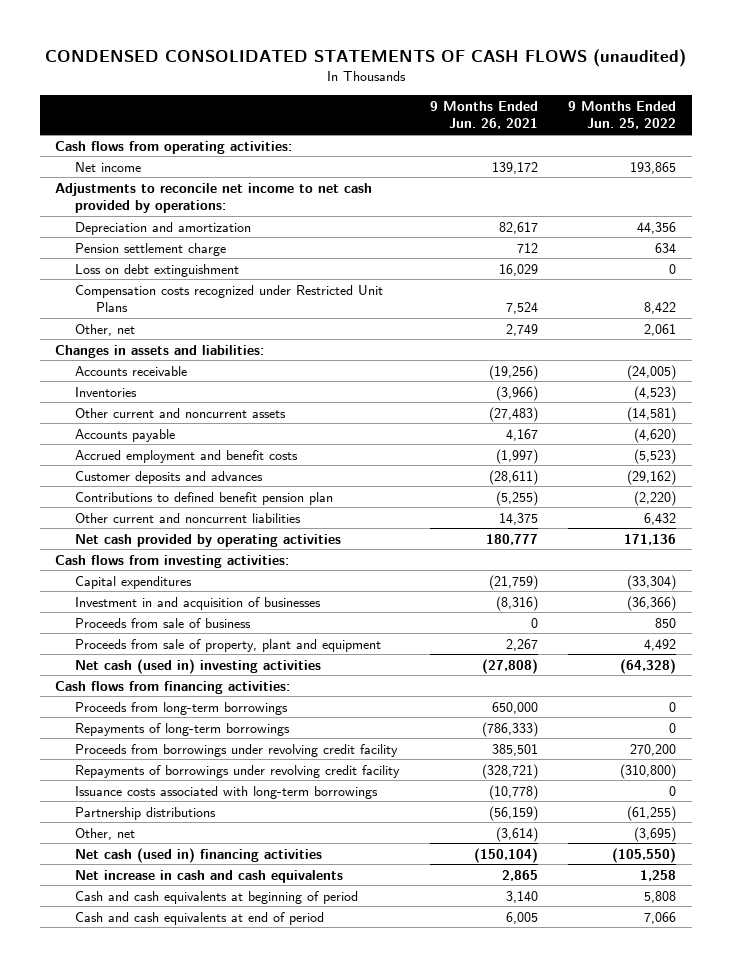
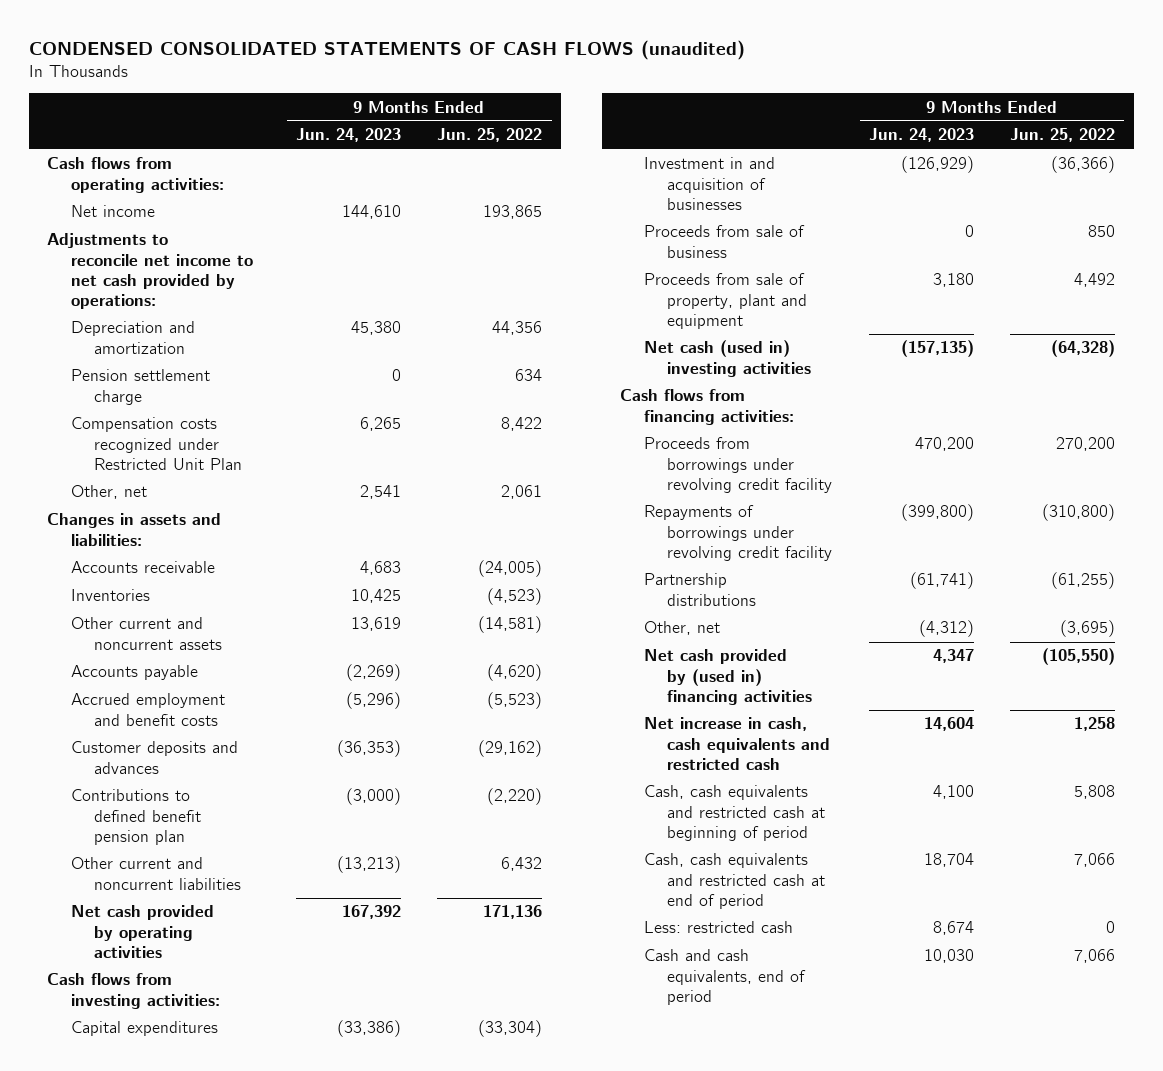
- | 9 Months Ended Jun. 26, 2021 | 9 Months Ended Jun. 25, 2022
+ | 9 Months Ended Jun. 24, 2023 | 9 Months Ended Jun. 25, 2022
- Loss on debt extinguishment | 16,029 | 0
- Compensation costs recognized under Restricted Unit Plans | 7,524 | 8,422
+ Compensation costs recognized under Restricted Unit Plan | 6,265 | 8,422
- Proceeds from long-term borrowings | 650,000 | 0
- Repayments of long-term borrowings | (786,333) | 0
- Issuance costs associated with long-term borrowings | (10,778) | 0
- Net cash (used in) financing activities | (150,104) | (105,550)
- Net increase in cash and cash equivalents | 2,865 | 1,258
- Cash and cash equivalents at beginning of period | 3,140 | 5,808
- Cash and cash equivalents at end of period | 6,005 | 7,066
+ Net cash provided by (used in) financing activities | 4,347 | (105,550)
+ Net increase in cash, cash equivalents and restricted cash | 14,604 | 1,258
+ Cash, cash equivalents and restricted cash at beginning of period | 4,100 | 5,808
+ Cash, cash equivalents and restricted cash at end of period | 18,704 | 7,066
+ Less: restricted cash | 8,674 | 0
+ Cash and cash equivalents, end of period | 10,030 | 7,066

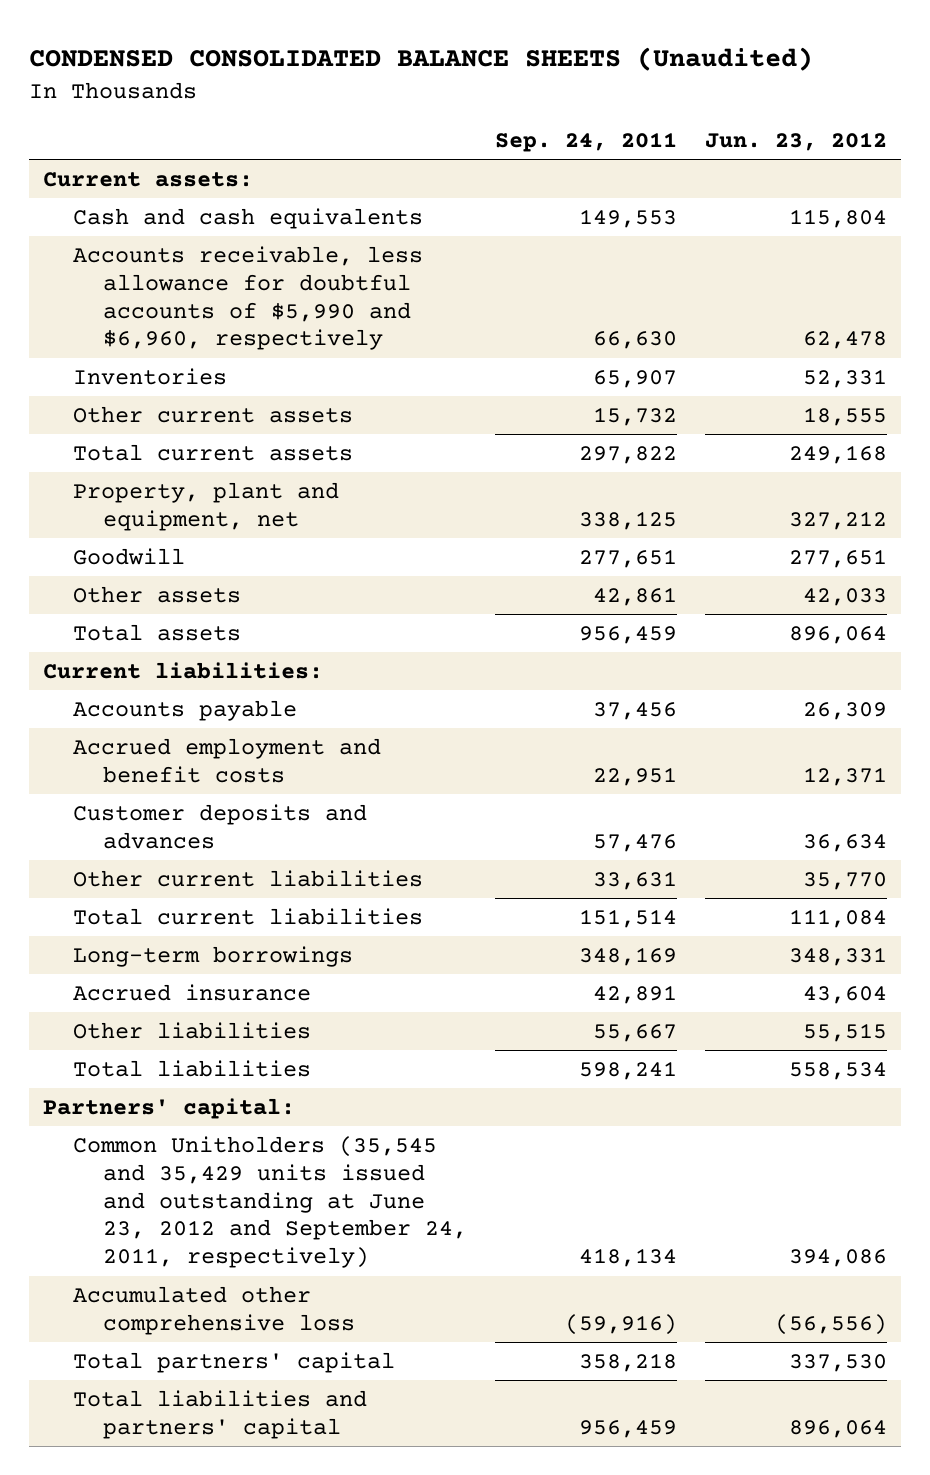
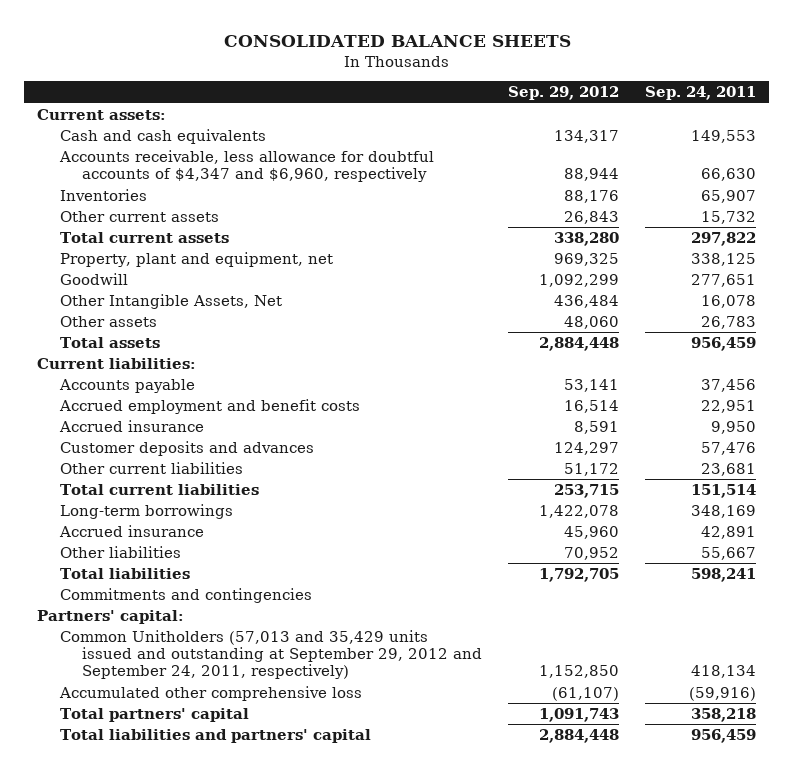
- CONDENSED CONSOLIDATED BALANCE SHEETS (Unaudited)
+ CONSOLIDATED BALANCE SHEETS
- | Sep. 24, 2011 | Jun. 23, 2012
+ | Sep. 29, 2012 | Sep. 24, 2011
- Accounts receivable, less allowance for doubtful accounts of $5,990 and $6,960, respectively | 66,630 | 62,478
+ Accounts receivable, less allowance for doubtful accounts of $4,347 and $6,960, respectively | 88,944 | 66,630
- Other assets | 42,861 | 42,033
+ Other Intangible Assets, Net | 436,484 | 16,078
+ Other assets | 48,060 | 26,783
+ Accrued insurance | 8,591 | 9,950
- Other current liabilities | 33,631 | 35,770
+ Other current liabilities | 51,172 | 23,681
+ Commitments and contingencies
- Common Unitholders (35,545 and 35,429 units issued and outstanding at June 23, 2012 and September 24, 2011, respectively) | 418,134 | 394,086
+ Common Unitholders (57,013 and 35,429 units issued and outstanding at September 29, 2012 and September 24, 2011, respectively) | 1,152,850 | 418,134

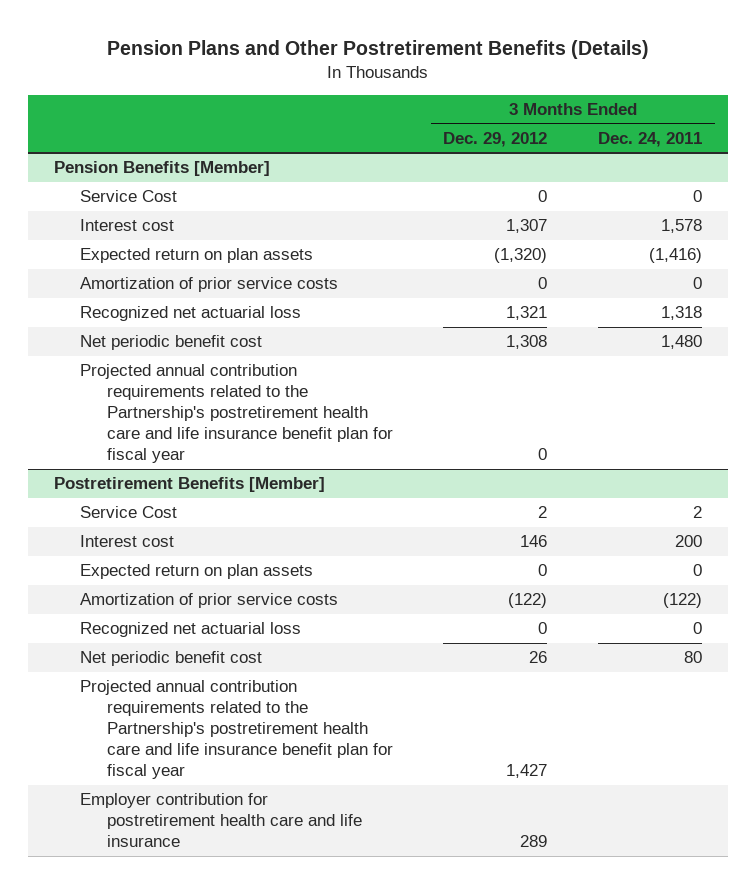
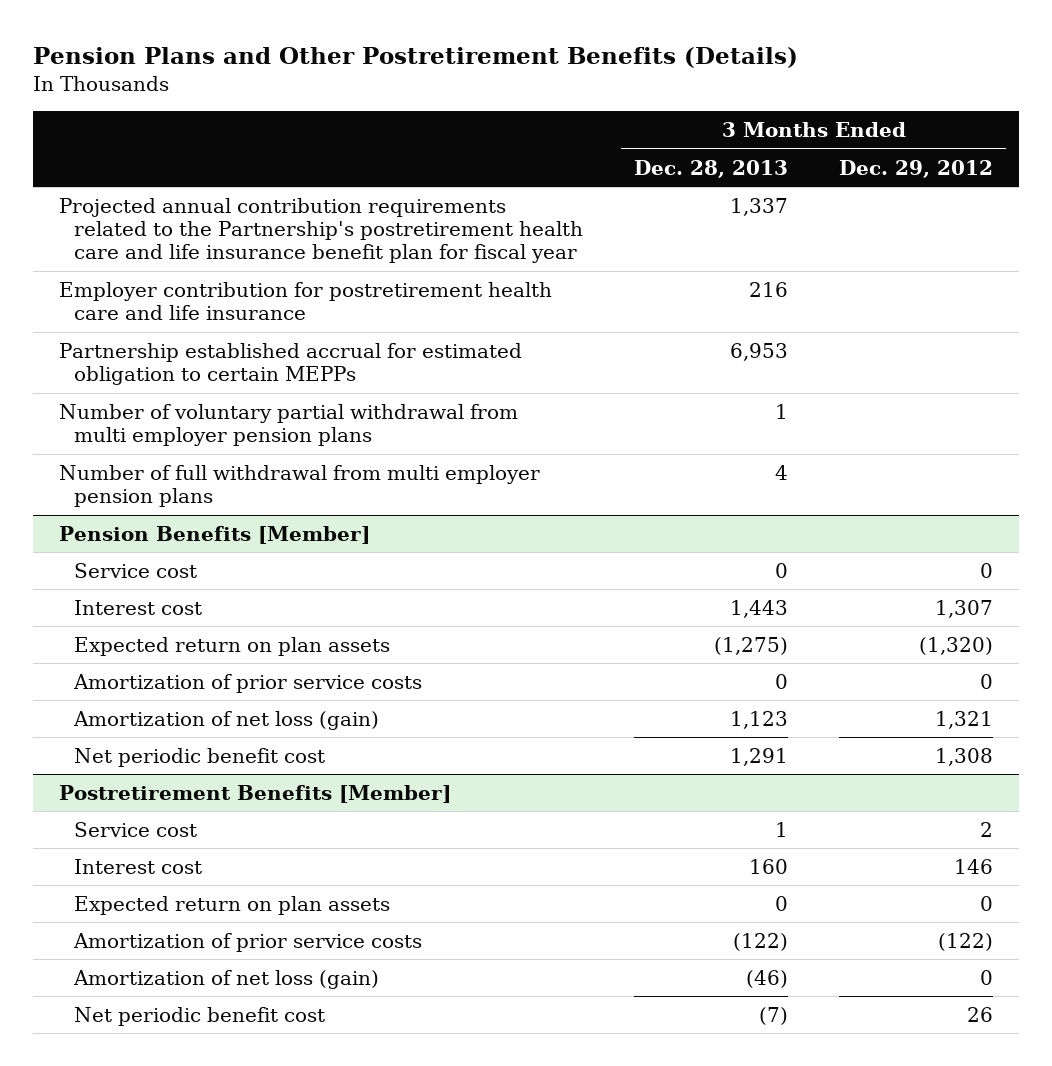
- | 3 Months Ended Dec. 29, 2012 | 3 Months Ended Dec. 24, 2011
+ | 3 Months Ended Dec. 28, 2013 | 3 Months Ended Dec. 29, 2012
+ Projected annual contribution requirements related to the Partnership's postretirement health care and life insurance benefit plan for fiscal year | 1,337 |
+ Employer contribution for postretirement health care and life insurance | 216 |
+ Partnership established accrual for estimated obligation to certain MEPPs | 6,953 |
+ Number of voluntary partial withdrawal from multi employer pension plans | 1 |
+ Number of full withdrawal from multi employer pension plans | 4 |
@ Pension Benefits [Member]
- Service Cost | 0 | 0
+ Service cost | 0 | 0
- Recognized net actuarial loss | 1,321 | 1,318
+ Amortization of net loss (gain) | 1,123 | 1,321
- Projected annual contribution requirements related to the Partnership's postretirement health care and life insurance benefit plan for fiscal year | 0 |
@ Postretirement Benefits [Member]
- Service Cost | 2 | 2
+ Service cost | 1 | 2
- Recognized net actuarial loss | 0 | 0
+ Amortization of net loss (gain) | (46) | 0
- Projected annual contribution requirements related to the Partnership's postretirement health care and life insurance benefit plan for fiscal year | 1,427 |
- Employer contribution for postretirement health care and life insurance | 289 |

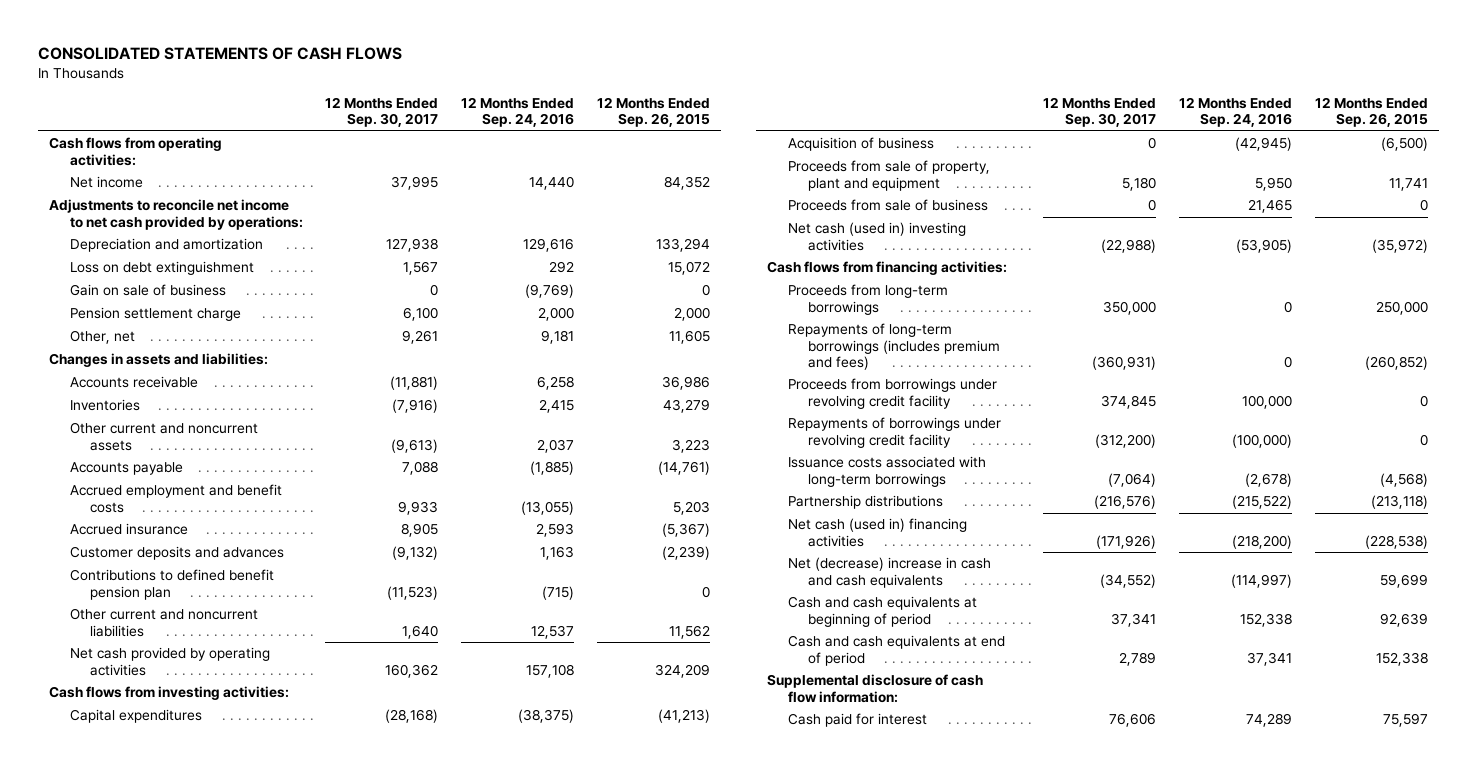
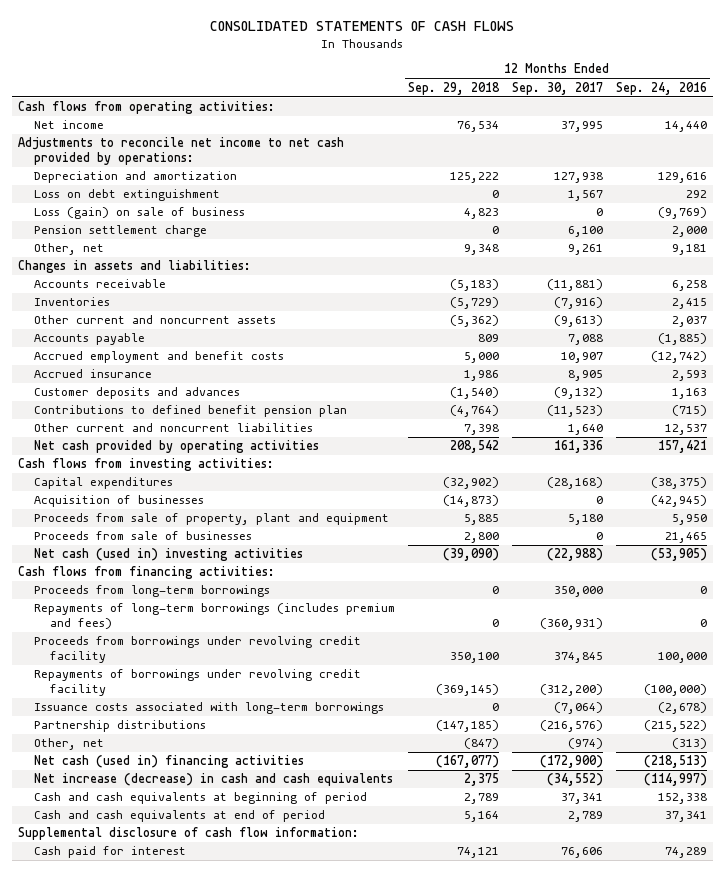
- | 12 Months Ended Sep. 30, 2017 | 12 Months Ended Sep. 24, 2016 | 12 Months Ended Sep. 26, 2015
+ | 12 Months Ended Sep. 29, 2018 | 12 Months Ended Sep. 30, 2017 | 12 Months Ended Sep. 24, 2016
- Gain on sale of business | 0 | (9,769) | 0
+ Loss (gain) on sale of business | 4,823 | 0 | (9,769)
- Accrued employment and benefit costs | 9,933 | (13,055) | 5,203
+ Accrued employment and benefit costs | 5,000 | 10,907 | (12,742)
- Net cash provided by operating activities | 160,362 | 157,108 | 324,209
+ Net cash provided by operating activities | 208,542 | 161,336 | 157,421
- Acquisition of business | 0 | (42,945) | (6,500)
+ Acquisition of businesses | (14,873) | 0 | (42,945)
- Proceeds from sale of business | 0 | 21,465 | 0
+ Proceeds from sale of businesses | 2,800 | 0 | 21,465
- Net cash (used in) financing activities | (171,926) | (218,200) | (228,538)
- Net (decrease) increase in cash and cash equivalents | (34,552) | (114,997) | 59,699
+ Other, net | (847) | (974) | (313)
+ Net cash (used in) financing activities | (167,077) | (172,900) | (218,513)
+ Net increase (decrease) in cash and cash equivalents | 2,375 | (34,552) | (114,997)

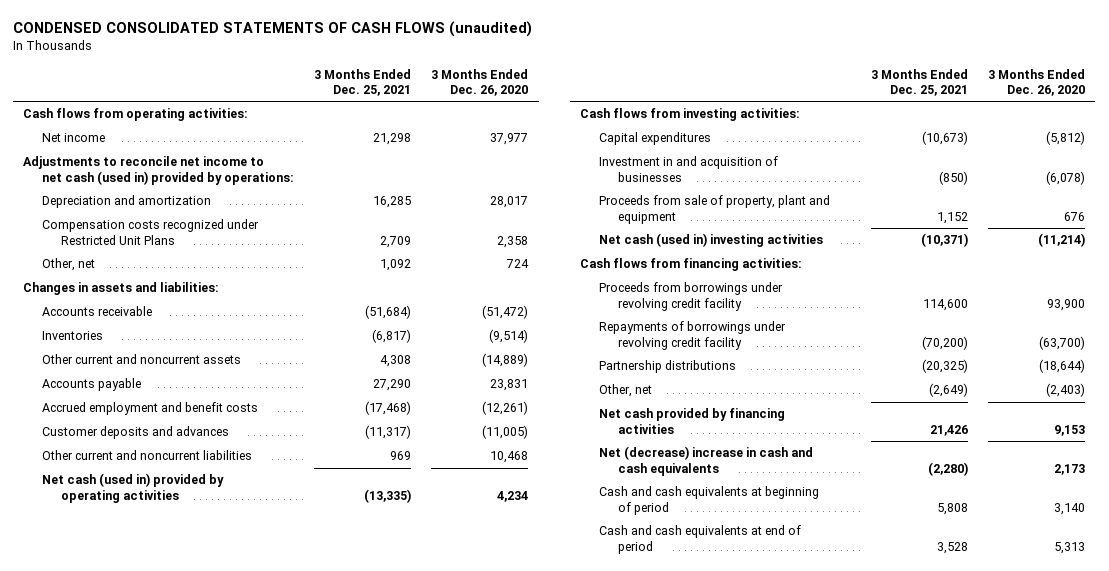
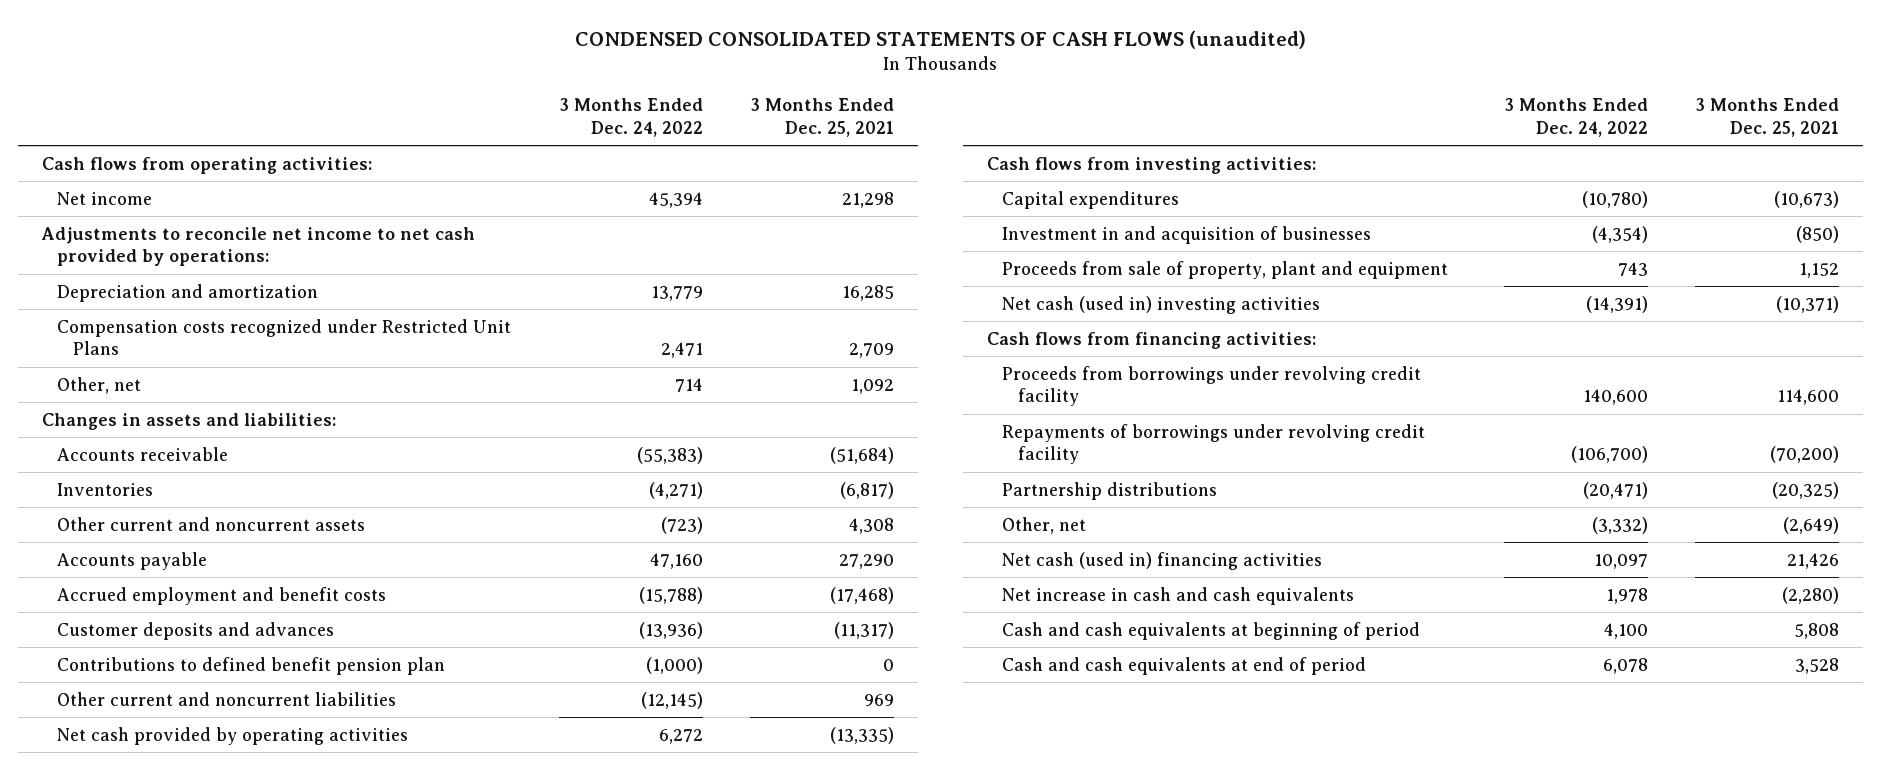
- | 3 Months Ended Dec. 25, 2021 | 3 Months Ended Dec. 26, 2020
+ | 3 Months Ended Dec. 24, 2022 | 3 Months Ended Dec. 25, 2021
- Adjustments to reconcile net income to net cash (used in) provided by operations:
+ Adjustments to reconcile net income to net cash provided by operations:
+ Contributions to defined benefit pension plan | (1,000) | 0
- Net cash (used in) provided by operating activities | (13,335) | 4,234
+ Net cash provided by operating activities | 6,272 | (13,335)
- Net cash provided by financing activities | 21,426 | 9,153
- Net (decrease) increase in cash and cash equivalents | (2,280) | 2,173
+ Net cash (used in) financing activities | 10,097 | 21,426
+ Net increase in cash and cash equivalents | 1,978 | (2,280)

